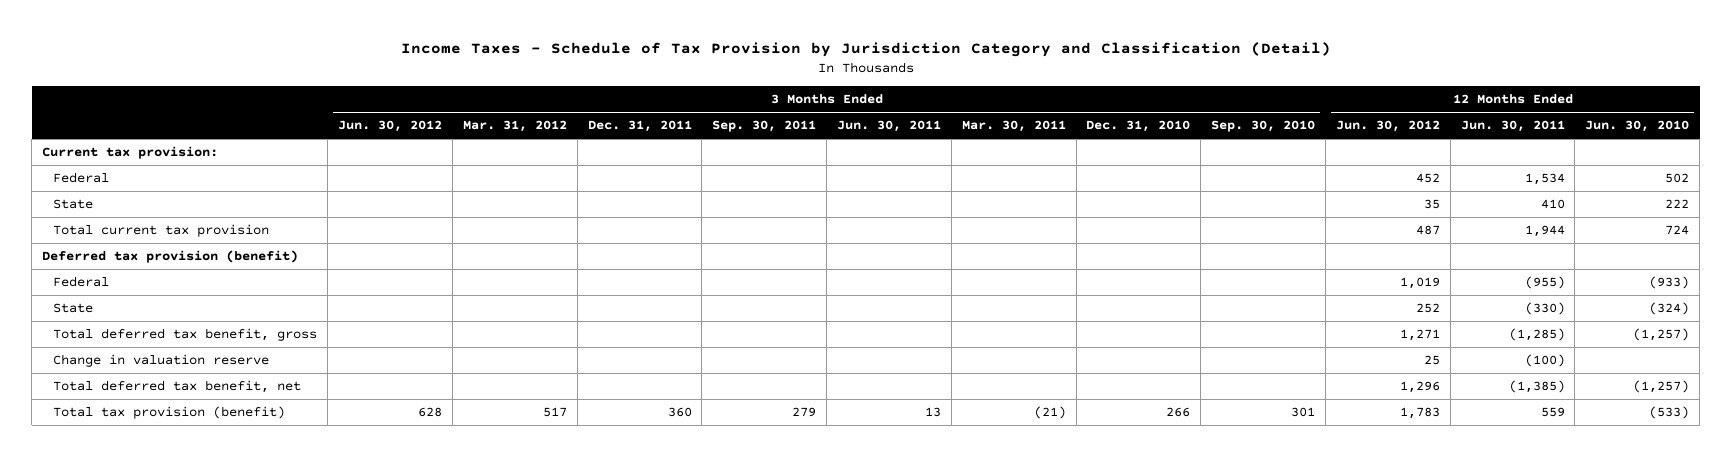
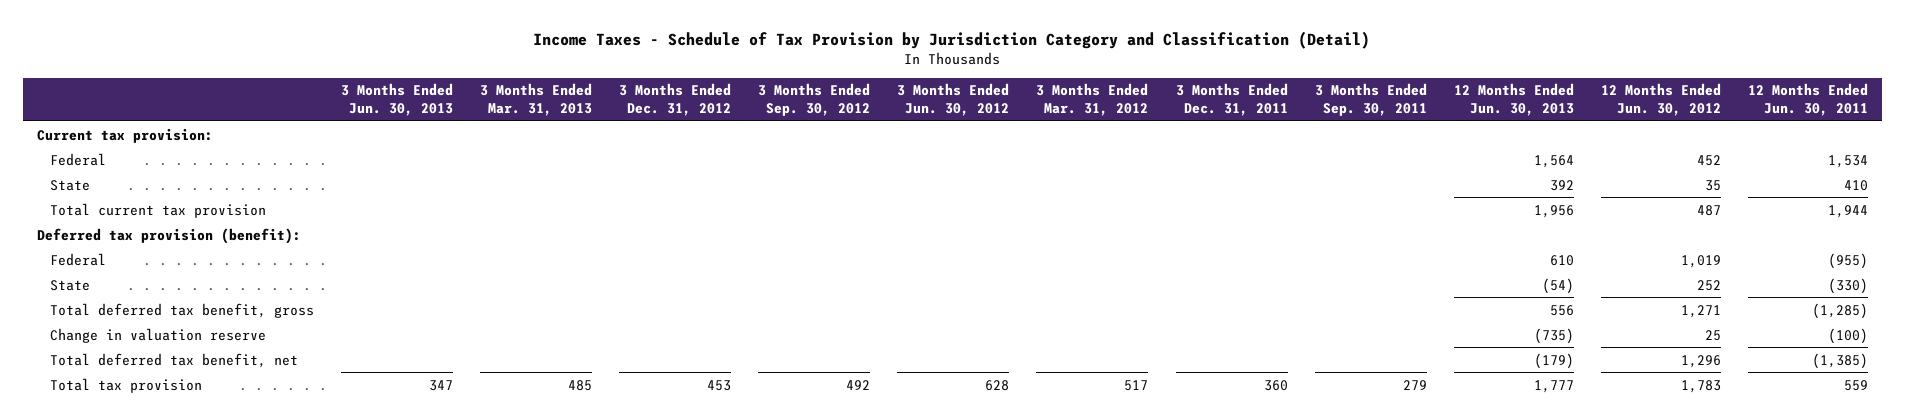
- | 3 Months Ended Jun. 30, 2012 | 3 Months Ended Mar. 31, 2012 | 3 Months Ended Dec. 31, 2011 | 3 Months Ended Sep. 30, 2011 | 3 Months Ended Jun. 30, 2011 | 3 Months Ended Mar. 30, 2011 | 3 Months Ended Dec. 31, 2010 | 3 Months Ended Sep. 30, 2010 | 12 Months Ended Jun. 30, 2012 | 12 Months Ended Jun. 30, 2011 | 12 Months Ended Jun. 30, 2010
+ | 3 Months Ended Jun. 30, 2013 | 3 Months Ended Mar. 31, 2013 | 3 Months Ended Dec. 31, 2012 | 3 Months Ended Sep. 30, 2012 | 3 Months Ended Jun. 30, 2012 | 3 Months Ended Mar. 31, 2012 | 3 Months Ended Dec. 31, 2011 | 3 Months Ended Sep. 30, 2011 | 12 Months Ended Jun. 30, 2013 | 12 Months Ended Jun. 30, 2012 | 12 Months Ended Jun. 30, 2011
- Deferred tax provision (benefit)
+ Deferred tax provision (benefit):
- Total tax provision (benefit) | 628 | 517 | 360 | 279 | 13 | (21) | 266 | 301 | 1,783 | 559 | (533)
+ Total tax provision | 347 | 485 | 453 | 492 | 628 | 517 | 360 | 279 | 1,777 | 1,783 | 559

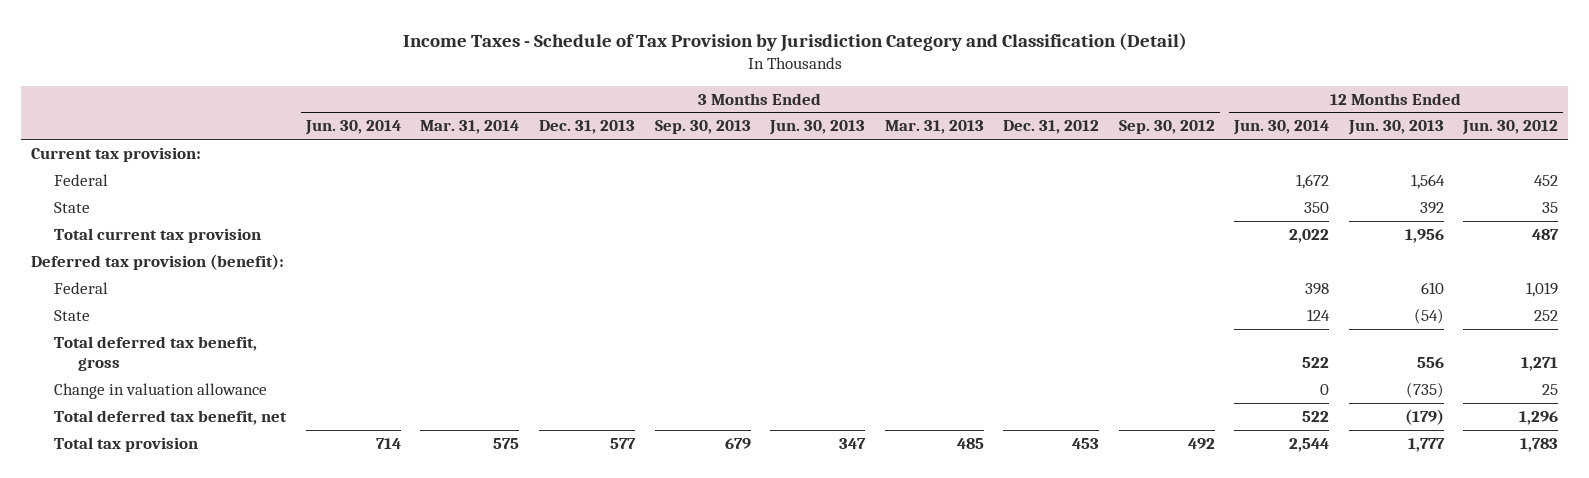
- | 3 Months Ended Jun. 30, 2013 | 3 Months Ended Mar. 31, 2013 | 3 Months Ended Dec. 31, 2012 | 3 Months Ended Sep. 30, 2012 | 3 Months Ended Jun. 30, 2012 | 3 Months Ended Mar. 31, 2012 | 3 Months Ended Dec. 31, 2011 | 3 Months Ended Sep. 30, 2011 | 12 Months Ended Jun. 30, 2013 | 12 Months Ended Jun. 30, 2012 | 12 Months Ended Jun. 30, 2011
+ | 3 Months Ended Jun. 30, 2014 | 3 Months Ended Mar. 31, 2014 | 3 Months Ended Dec. 31, 2013 | 3 Months Ended Sep. 30, 2013 | 3 Months Ended Jun. 30, 2013 | 3 Months Ended Mar. 31, 2013 | 3 Months Ended Dec. 31, 2012 | 3 Months Ended Sep. 30, 2012 | 12 Months Ended Jun. 30, 2014 | 12 Months Ended Jun. 30, 2013 | 12 Months Ended Jun. 30, 2012
- Change in valuation reserve | | | | | | | | | (735) | 25 | (100)
+ Change in valuation allowance | | | | | | | | | 0 | (735) | 25

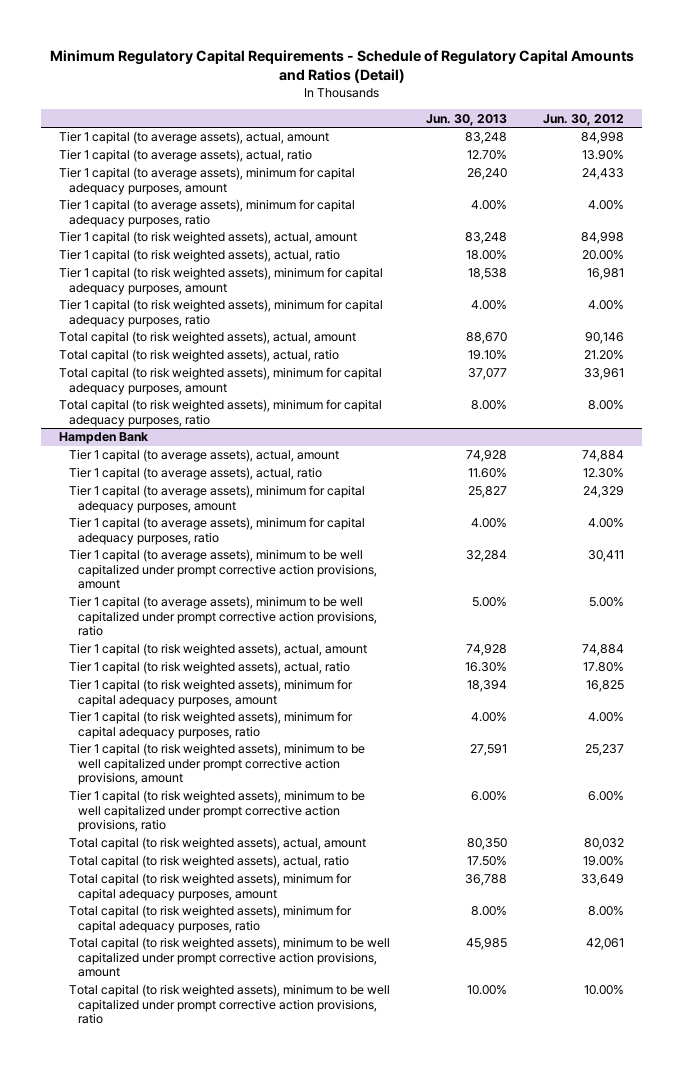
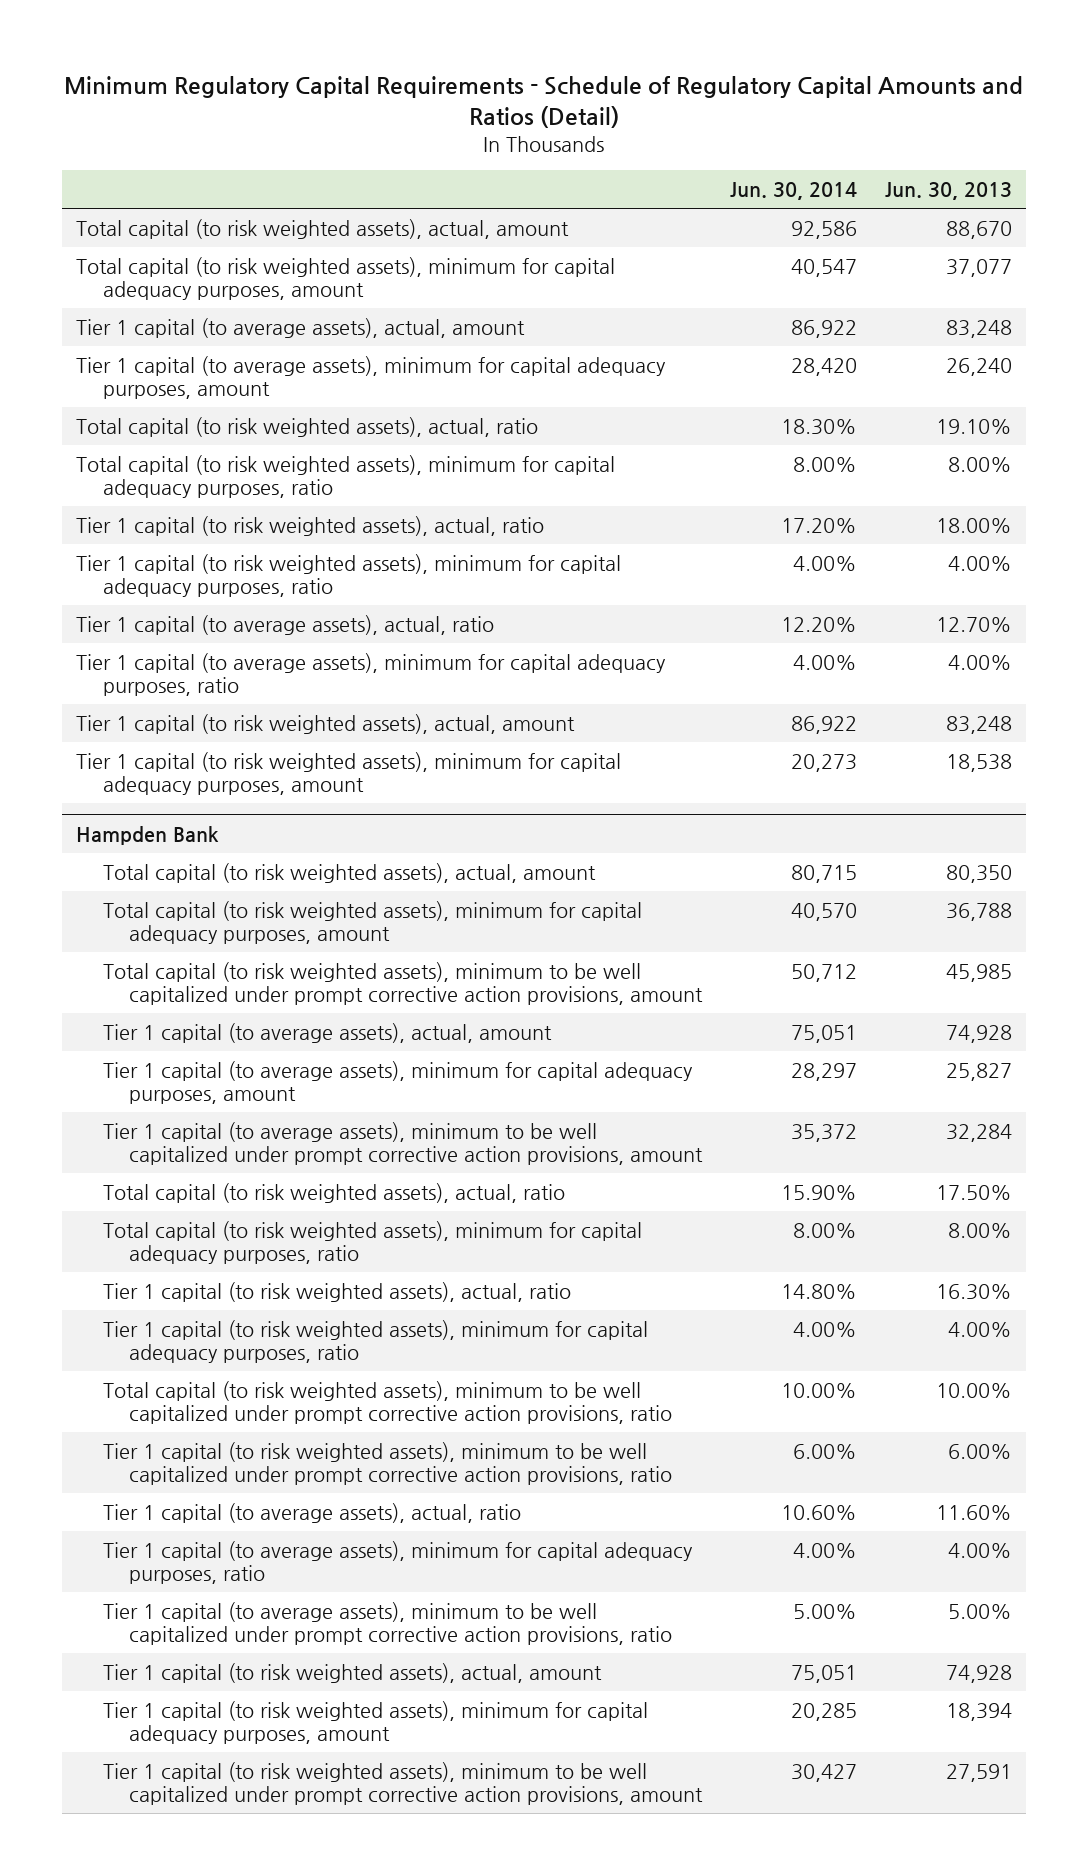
- | Jun. 30, 2013 | Jun. 30, 2012
+ | Jun. 30, 2014 | Jun. 30, 2013
moved up: Total capital (to risk weighted assets), actual, amount | 92,586 | 88,670
moved up: Total capital (to risk weighted assets), minimum for capital adequacy purposes, amount | 40,547 | 37,077
moved up: Total capital (to risk weighted assets), actual, ratio | 18.30% | 19.10%
moved up: Total capital (to risk weighted assets), minimum for capital adequacy purposes, ratio | 8.00% | 8.00%
moved up: Tier 1 capital (to risk weighted assets), actual, ratio | 17.20% | 18.00%
moved up: Tier 1 capital (to risk weighted assets), minimum for capital adequacy purposes, ratio | 4.00% | 4.00%
moved down: Tier 1 capital (to average assets), actual, ratio | 12.20% | 12.70%
@ Hampden Bank
moved up: Total capital (to risk weighted assets), actual, amount | 80,715 | 80,350
moved up: Total capital (to risk weighted assets), minimum for capital adequacy purposes, amount | 40,570 | 36,788
moved up: Total capital (to risk weighted assets), minimum to be well capitalized under prompt corrective action provisions, amount | 50,712 | 45,985
moved up: Total capital (to risk weighted assets), actual, ratio | 15.90% | 17.50%
moved up: Total capital (to risk weighted assets), minimum for capital adequacy purposes, ratio | 8.00% | 8.00%
moved up: Tier 1 capital (to risk weighted assets), actual, ratio | 14.80% | 16.30%
moved up: Tier 1 capital (to risk weighted assets), minimum for capital adequacy purposes, ratio | 4.00% | 4.00%
moved up: Total capital (to risk weighted assets), minimum to be well capitalized under prompt corrective action provisions, ratio | 10.00% | 10.00%
moved up: Tier 1 capital (to risk weighted assets), minimum to be well capitalized under prompt corrective action provisions, ratio | 6.00% | 6.00%
moved down: Tier 1 capital (to average assets), actual, ratio | 10.60% | 11.60%
moved down: Tier 1 capital (to average assets), minimum for capital adequacy purposes, ratio | 4.00% | 4.00%

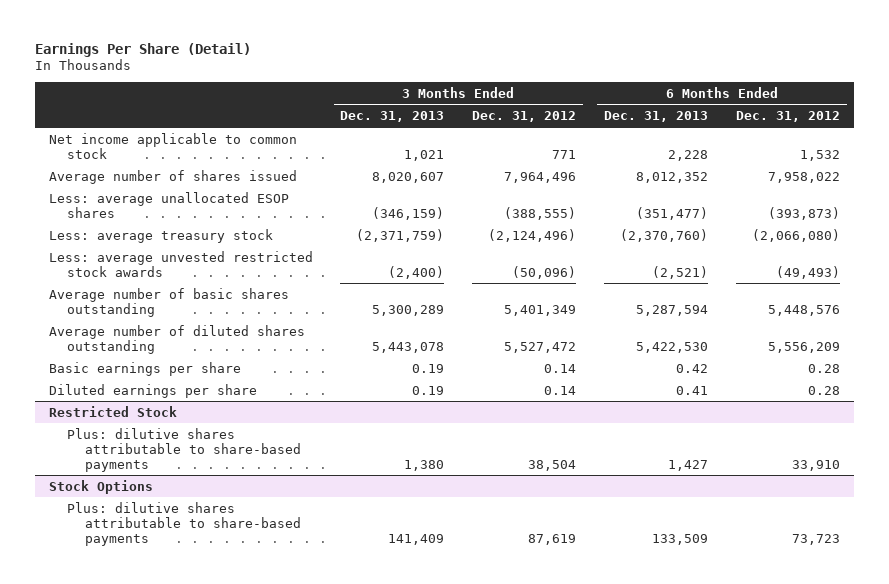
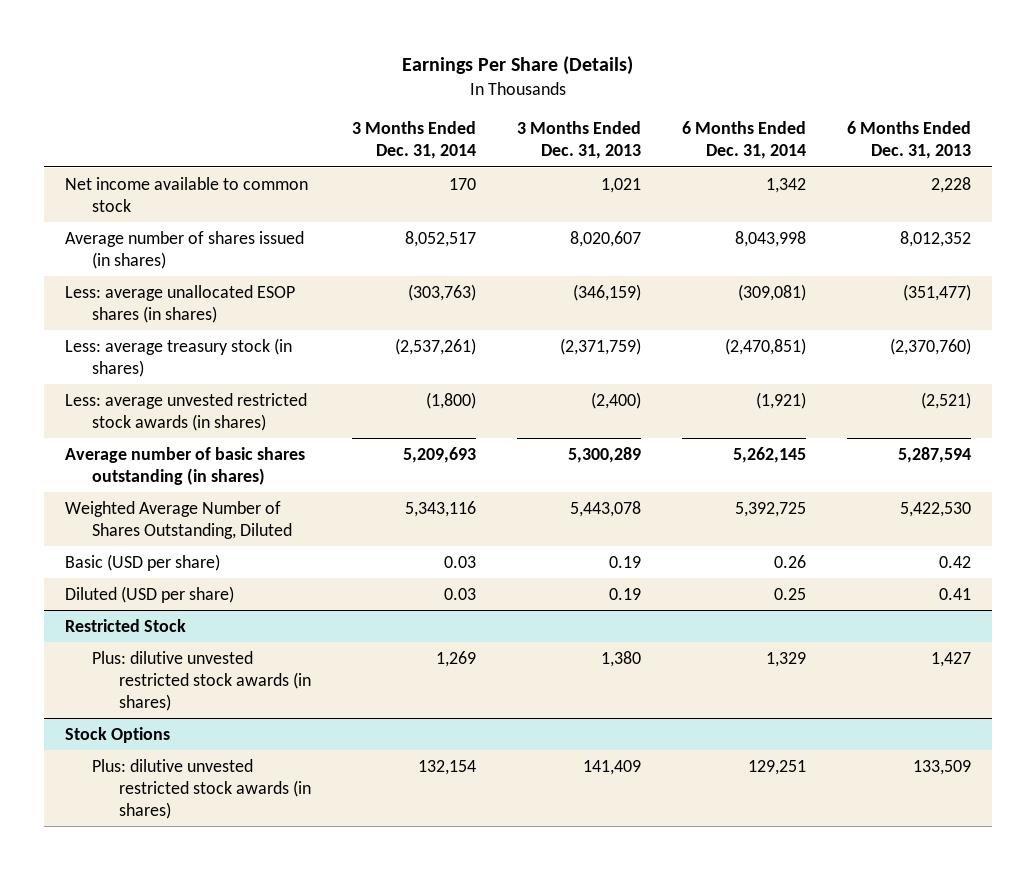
- Earnings Per Share (Detail)
+ Earnings Per Share (Details)
- | 3 Months Ended Dec. 31, 2013 | 3 Months Ended Dec. 31, 2012 | 6 Months Ended Dec. 31, 2013 | 6 Months Ended Dec. 31, 2012
+ | 3 Months Ended Dec. 31, 2014 | 3 Months Ended Dec. 31, 2013 | 6 Months Ended Dec. 31, 2014 | 6 Months Ended Dec. 31, 2013
- Net income applicable to common stock | 1,021 | 771 | 2,228 | 1,532
- Average number of shares issued | 8,020,607 | 7,964,496 | 8,012,352 | 7,958,022
- Less: average unallocated ESOP shares | (346,159) | (388,555) | (351,477) | (393,873)
- Less: average treasury stock | (2,371,759) | (2,124,496) | (2,370,760) | (2,066,080)
- Less: average unvested restricted stock awards | (2,400) | (50,096) | (2,521) | (49,493)
- Average number of basic shares outstanding | 5,300,289 | 5,401,349 | 5,287,594 | 5,448,576
- Average number of diluted shares outstanding | 5,443,078 | 5,527,472 | 5,422,530 | 5,556,209
- Basic earnings per share | 0.19 | 0.14 | 0.42 | 0.28
- Diluted earnings per share | 0.19 | 0.14 | 0.41 | 0.28
+ Net income available to common stock | 170 | 1,021 | 1,342 | 2,228
+ Average number of shares issued (in shares) | 8,052,517 | 8,020,607 | 8,043,998 | 8,012,352
+ Less: average unallocated ESOP shares (in shares) | (303,763) | (346,159) | (309,081) | (351,477)
+ Less: average treasury stock (in shares) | (2,537,261) | (2,371,759) | (2,470,851) | (2,370,760)
+ Less: average unvested restricted stock awards (in shares) | (1,800) | (2,400) | (1,921) | (2,521)
+ Average number of basic shares outstanding (in shares) | 5,209,693 | 5,300,289 | 5,262,145 | 5,287,594
+ Weighted Average Number of Shares Outstanding, Diluted | 5,343,116 | 5,443,078 | 5,392,725 | 5,422,530
+ Basic (USD per share) | 0.03 | 0.19 | 0.26 | 0.42
+ Diluted (USD per share) | 0.03 | 0.19 | 0.25 | 0.41
@ Restricted Stock
- Plus: dilutive shares attributable to share-based payments | 1,380 | 38,504 | 1,427 | 33,910
+ Plus: dilutive unvested restricted stock awards (in shares) | 1,269 | 1,380 | 1,329 | 1,427
@ Stock Options
- Plus: dilutive shares attributable to share-based payments | 141,409 | 87,619 | 133,509 | 73,723
+ Plus: dilutive unvested restricted stock awards (in shares) | 132,154 | 141,409 | 129,251 | 133,509

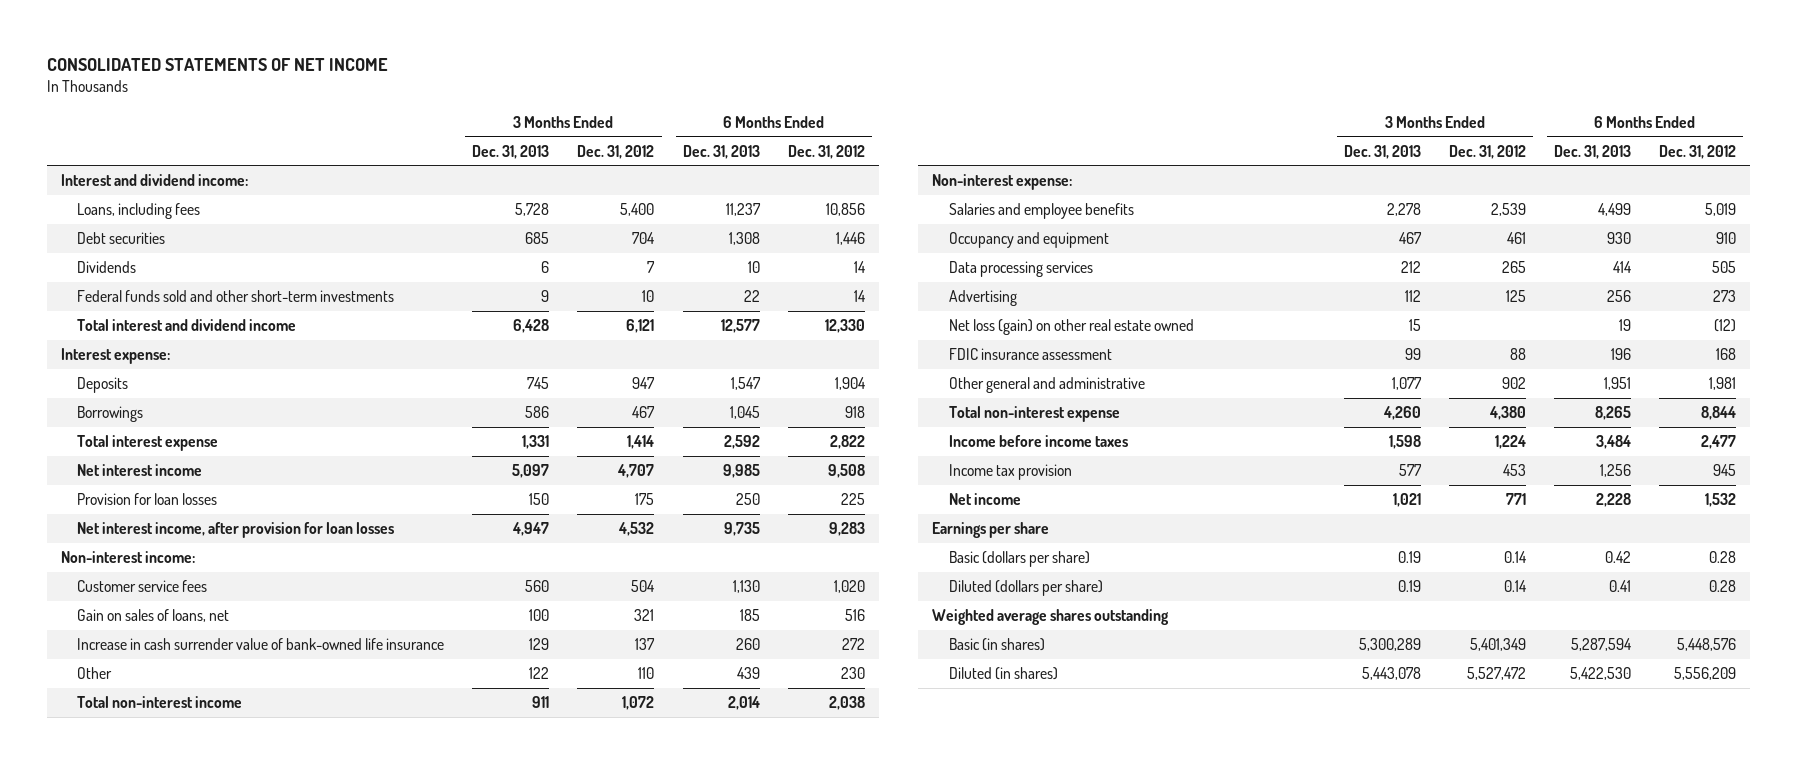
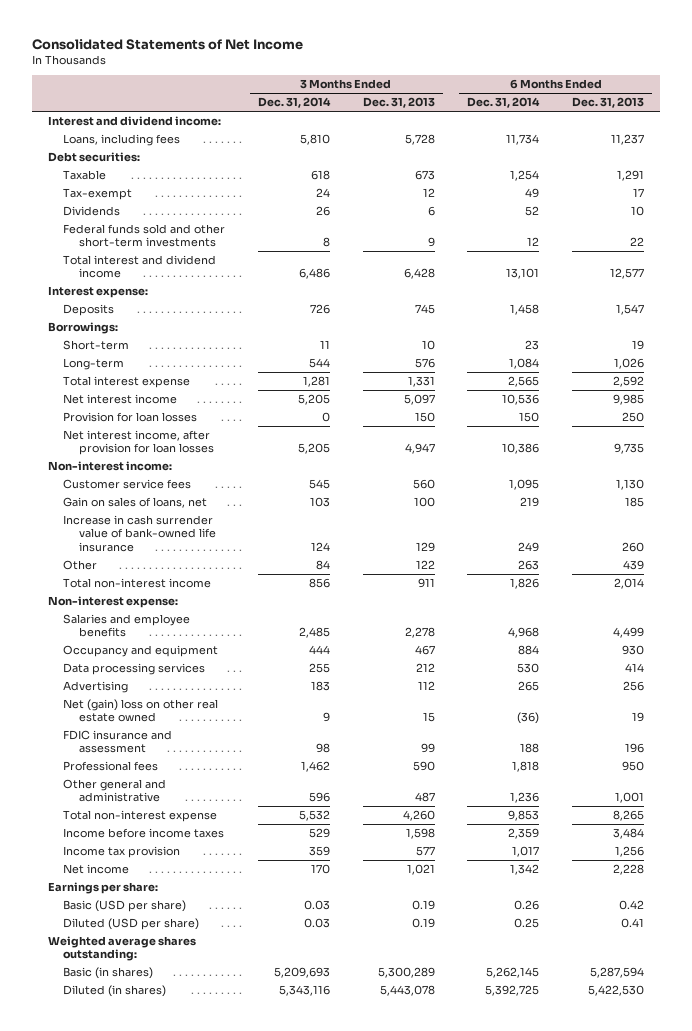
- CONSOLIDATED STATEMENTS OF NET INCOME
+ Consolidated Statements of Net Income
- | 3 Months Ended Dec. 31, 2013 | 3 Months Ended Dec. 31, 2012 | 6 Months Ended Dec. 31, 2013 | 6 Months Ended Dec. 31, 2012
+ | 3 Months Ended Dec. 31, 2014 | 3 Months Ended Dec. 31, 2013 | 6 Months Ended Dec. 31, 2014 | 6 Months Ended Dec. 31, 2013
- Debt securities | 685 | 704 | 1,308 | 1,446
+ Debt securities:
+ Taxable | 618 | 673 | 1,254 | 1,291
+ Tax-exempt | 24 | 12 | 49 | 17
- Borrowings | 586 | 467 | 1,045 | 918
+ Borrowings:
+ Short-term | 11 | 10 | 23 | 19
+ Long-term | 544 | 576 | 1,084 | 1,026
- Net loss (gain) on other real estate owned | 15 | | 19 | (12)
- FDIC insurance assessment | 99 | 88 | 196 | 168
- Other general and administrative | 1,077 | 902 | 1,951 | 1,981
+ Net (gain) loss on other real estate owned | 9 | 15 | (36) | 19
+ FDIC insurance and assessment | 98 | 99 | 188 | 196
+ Professional fees | 1,462 | 590 | 1,818 | 950
+ Other general and administrative | 596 | 487 | 1,236 | 1,001
- Earnings per share
- Basic (dollars per share) | 0.19 | 0.14 | 0.42 | 0.28
- Diluted (dollars per share) | 0.19 | 0.14 | 0.41 | 0.28
- Weighted average shares outstanding
+ Earnings per share:
+ Basic (USD per share) | 0.03 | 0.19 | 0.26 | 0.42
+ Diluted (USD per share) | 0.03 | 0.19 | 0.25 | 0.41
+ Weighted average shares outstanding:

